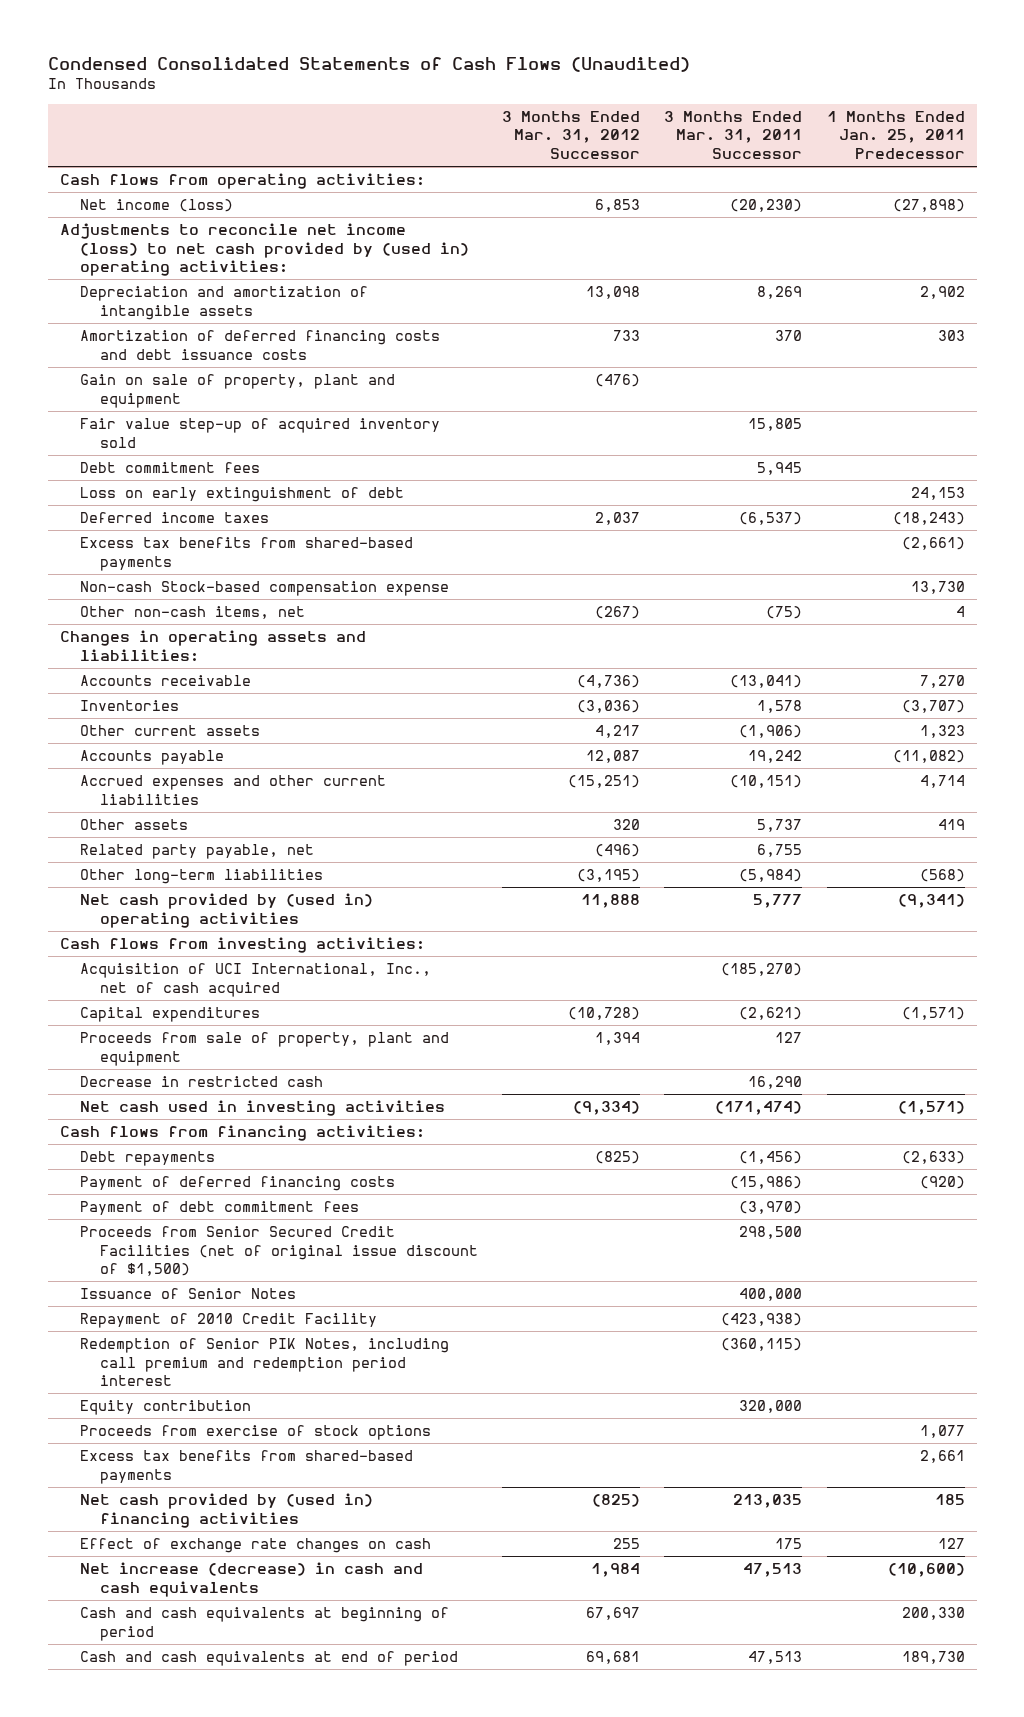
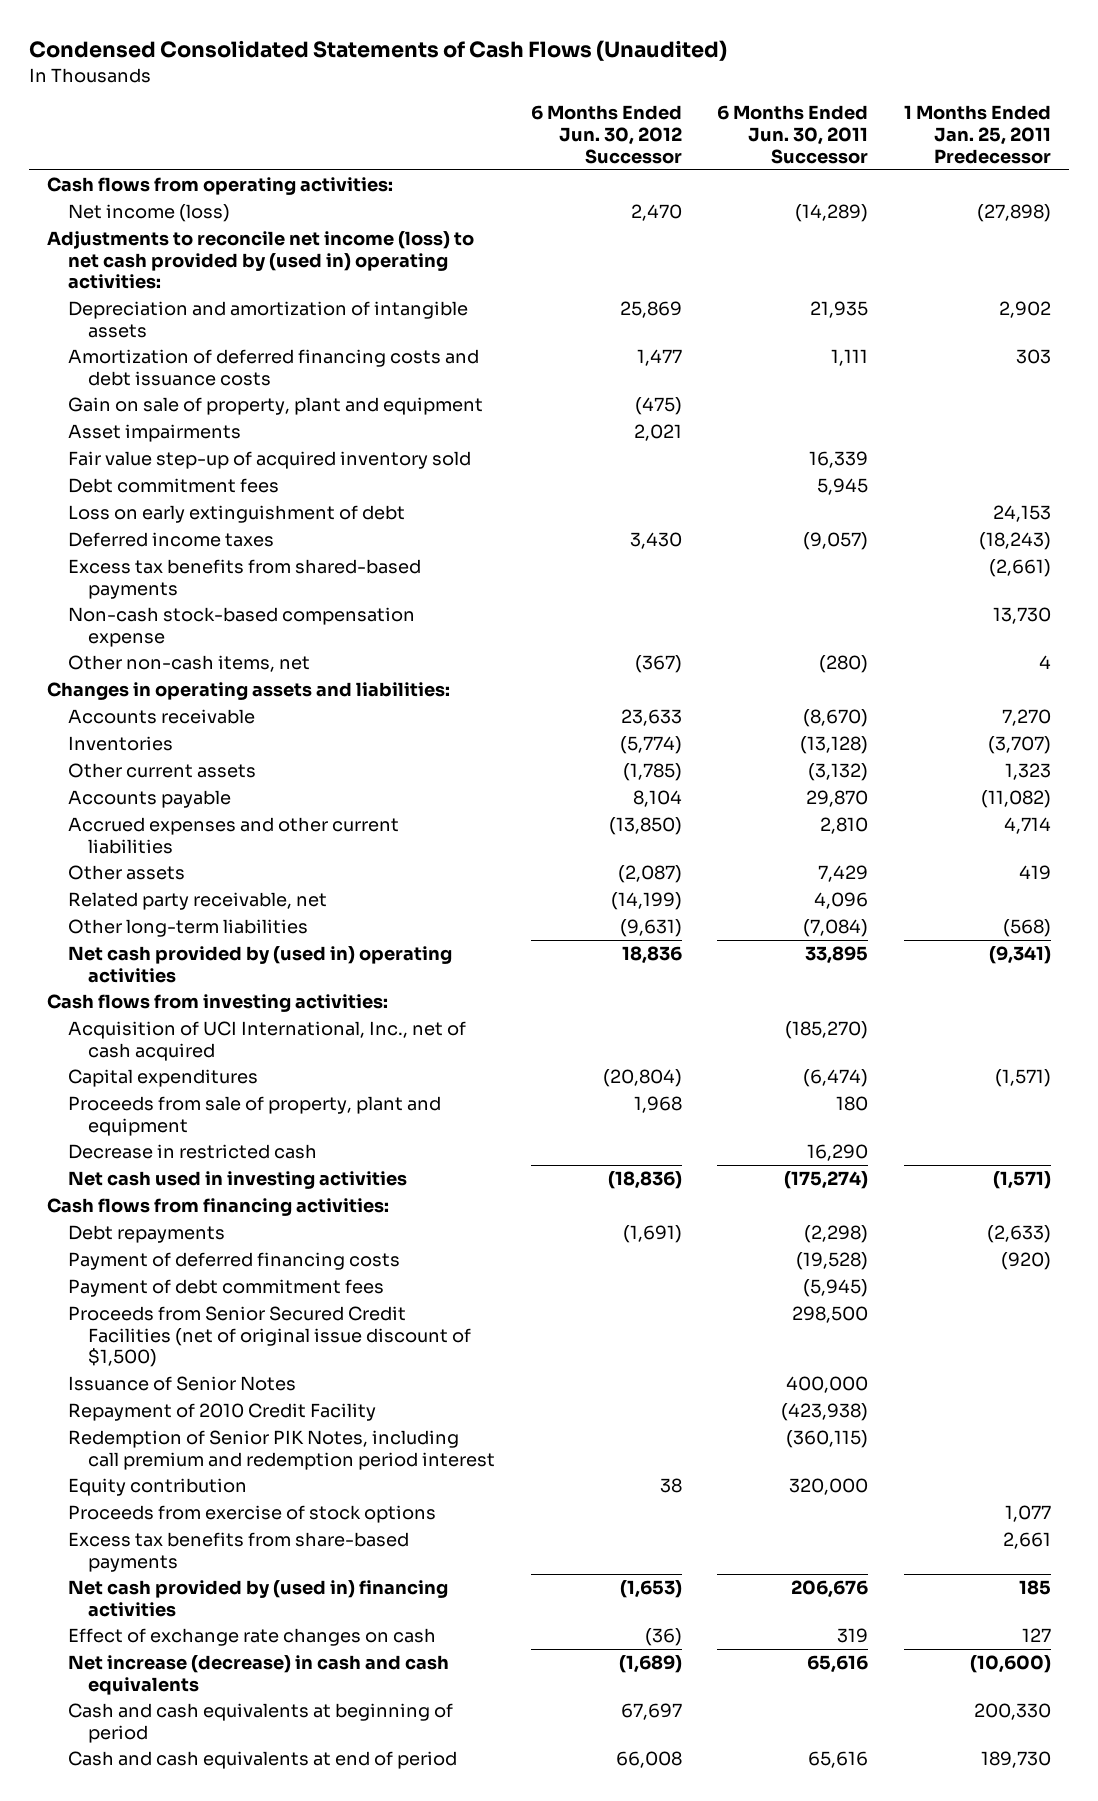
- | 3 Months Ended Mar. 31, 2012 Successor | 3 Months Ended Mar. 31, 2011 Successor | 1 Months Ended Jan. 25, 2011 Predecessor
+ | 6 Months Ended Jun. 30, 2012 Successor | 6 Months Ended Jun. 30, 2011 Successor | 1 Months Ended Jan. 25, 2011 Predecessor
+ Asset impairments | 2,021 | |
- Non-cash Stock-based compensation expense | | | 13,730
+ Non-cash stock-based compensation expense | | | 13,730
- Related party payable, net | (496) | 6,755 |
+ Related party receivable, net | (14,199) | 4,096 |
- Excess tax benefits from shared-based payments | | | 2,661
+ Excess tax benefits from share-based payments | | | 2,661

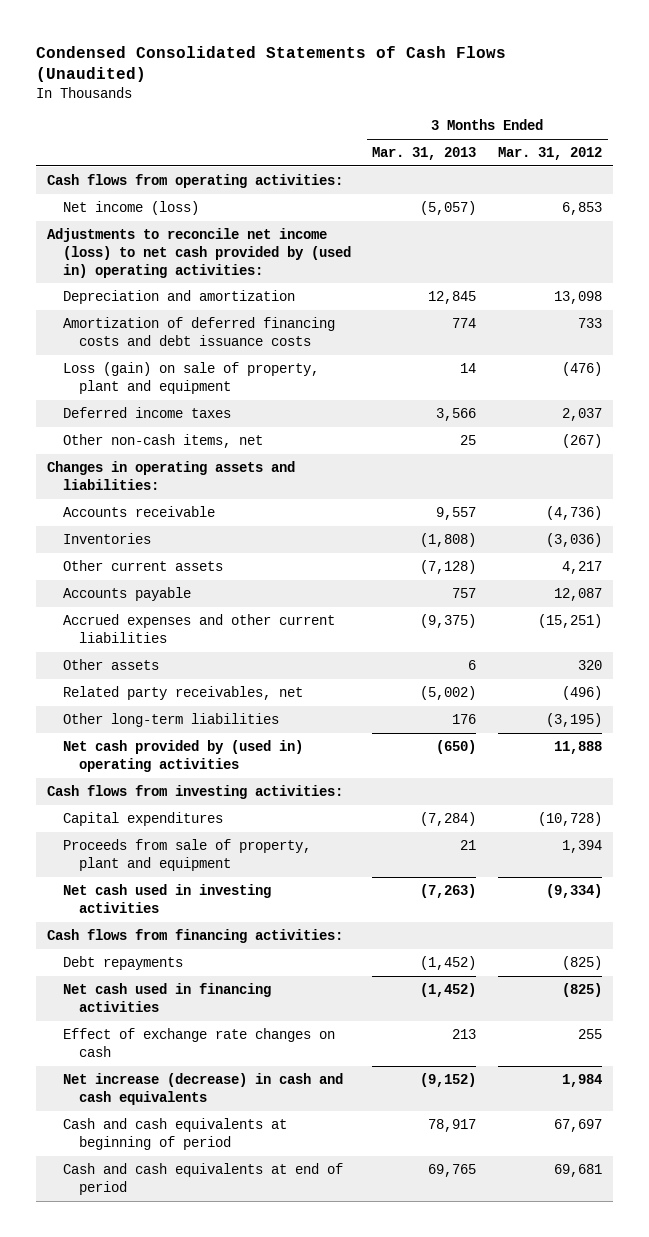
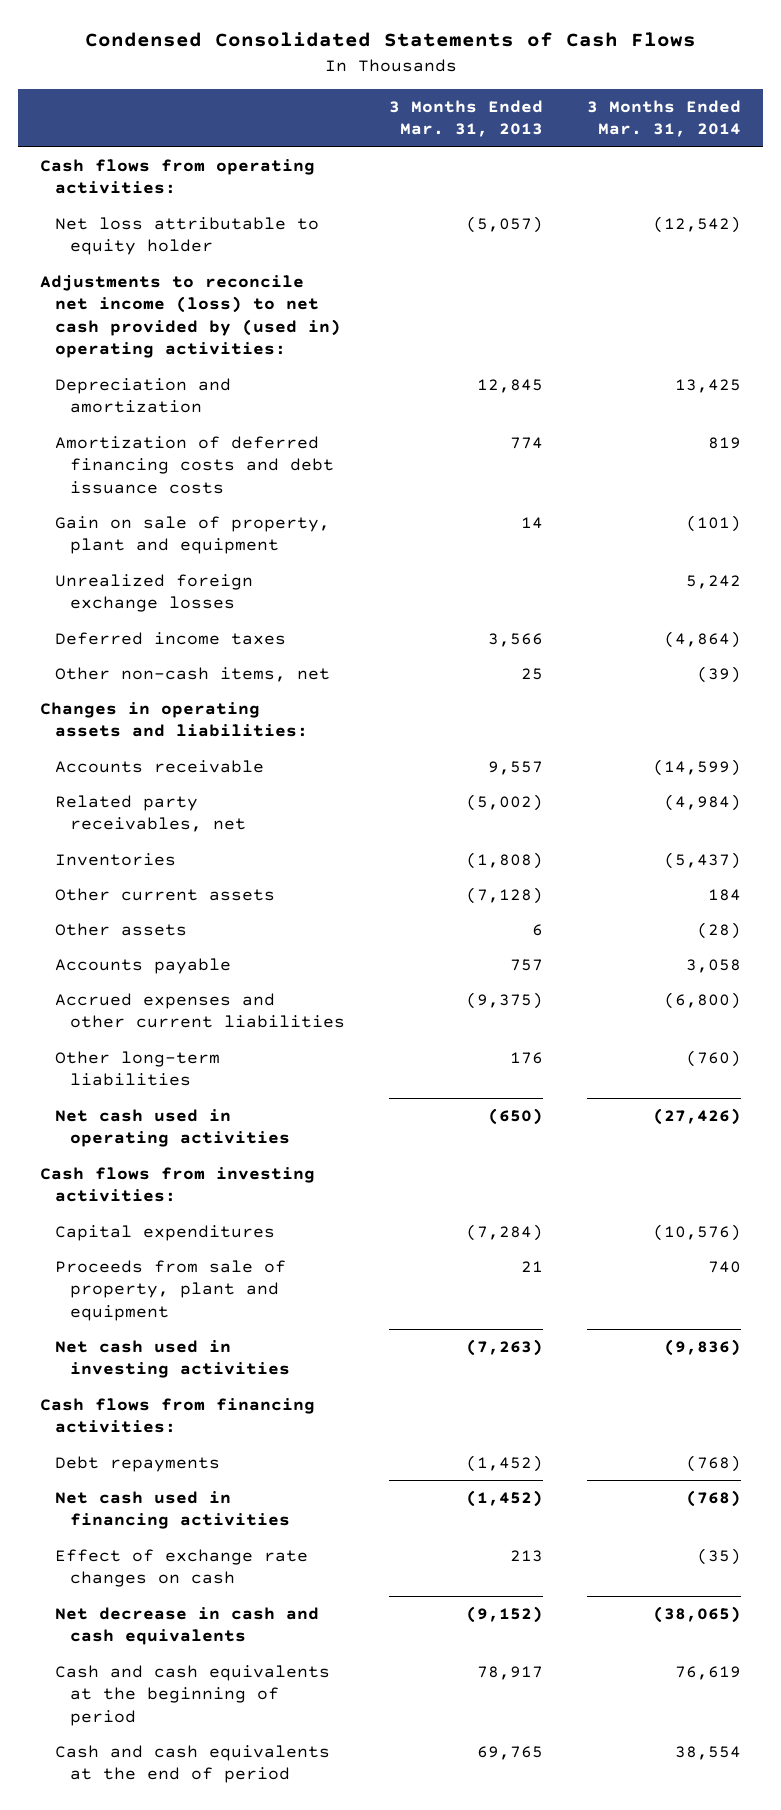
- Condensed Consolidated Statements of Cash Flows (Unaudited)
+ Condensed Consolidated Statements of Cash Flows
- | 3 Months Ended Mar. 31, 2013 | 3 Months Ended Mar. 31, 2012
+ | 3 Months Ended Mar. 31, 2013 | 3 Months Ended Mar. 31, 2014
- Net income (loss) | (5,057) | 6,853
+ Net loss attributable to equity holder | (5,057) | (12,542)
- Loss (gain) on sale of property, plant and equipment | 14 | (476)
+ Gain on sale of property, plant and equipment | 14 | (101)
+ Unrealized foreign exchange losses | | 5,242
moved up: Related party receivables, net | (5,002) | (4,984)
moved up: Other assets | 6 | (28)
- Net cash provided by (used in) operating activities | (650) | 11,888
+ Net cash used in operating activities | (650) | (27,426)
- Net increase (decrease) in cash and cash equivalents | (9,152) | 1,984
- Cash and cash equivalents at beginning of period | 78,917 | 67,697
- Cash and cash equivalents at end of period | 69,765 | 69,681
+ Net decrease in cash and cash equivalents | (9,152) | (38,065)
+ Cash and cash equivalents at the beginning of period | 78,917 | 76,619
+ Cash and cash equivalents at the end of period | 69,765 | 38,554

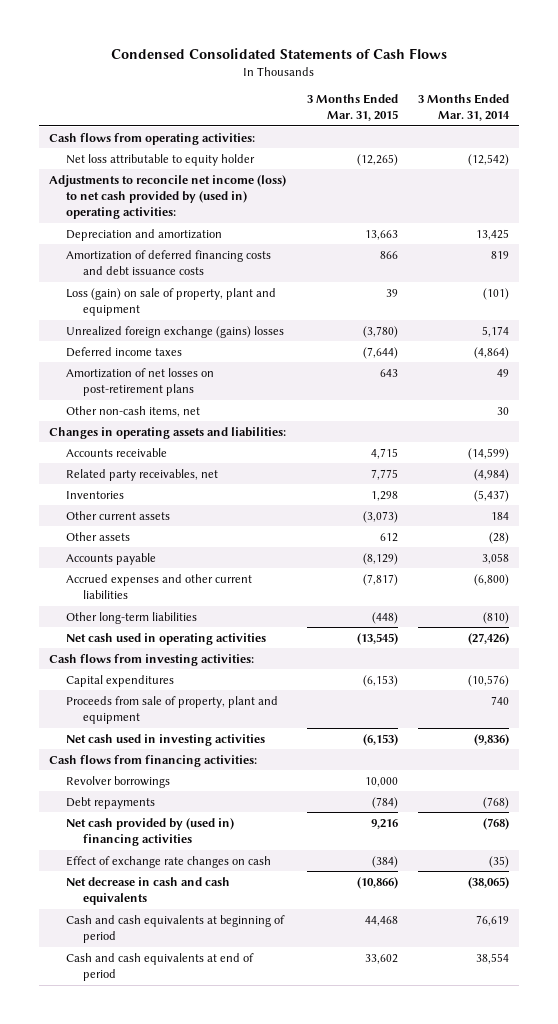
- | 3 Months Ended Mar. 31, 2013 | 3 Months Ended Mar. 31, 2014
+ | 3 Months Ended Mar. 31, 2015 | 3 Months Ended Mar. 31, 2014
- Gain on sale of property, plant and equipment | 14 | (101)
- Unrealized foreign exchange losses | | 5,242
+ Loss (gain) on sale of property, plant and equipment | 39 | (101)
+ Unrealized foreign exchange (gains) losses | (3,780) | 5,174
- Other non-cash items, net | 25 | (39)
+ Amortization of net losses on post-retirement plans | 643 | 49
+ Other non-cash items, net | | 30
- Other long-term liabilities | 176 | (760)
+ Other long-term liabilities | (448) | (810)
+ Revolver borrowings | 10,000 |
- Net cash used in financing activities | (1,452) | (768)
+ Net cash provided by (used in) financing activities | 9,216 | (768)
- Cash and cash equivalents at the beginning of period | 78,917 | 76,619
- Cash and cash equivalents at the end of period | 69,765 | 38,554
+ Cash and cash equivalents at beginning of period | 44,468 | 76,619
+ Cash and cash equivalents at end of period | 33,602 | 38,554

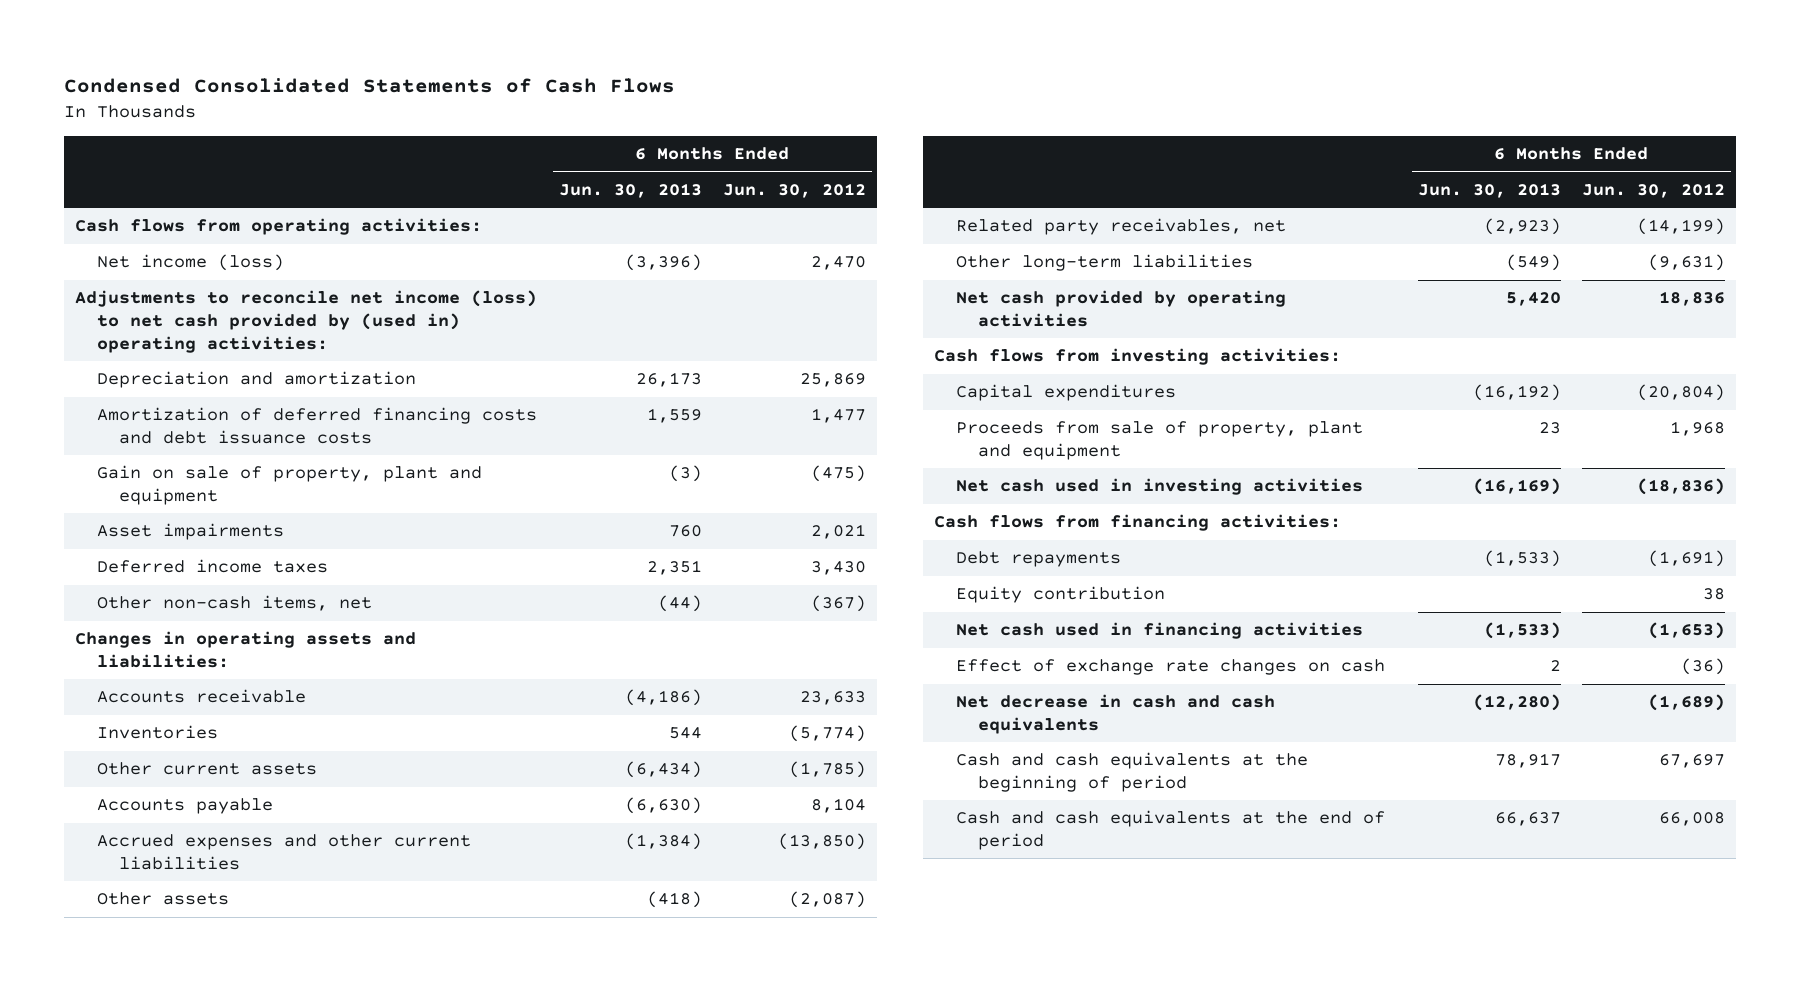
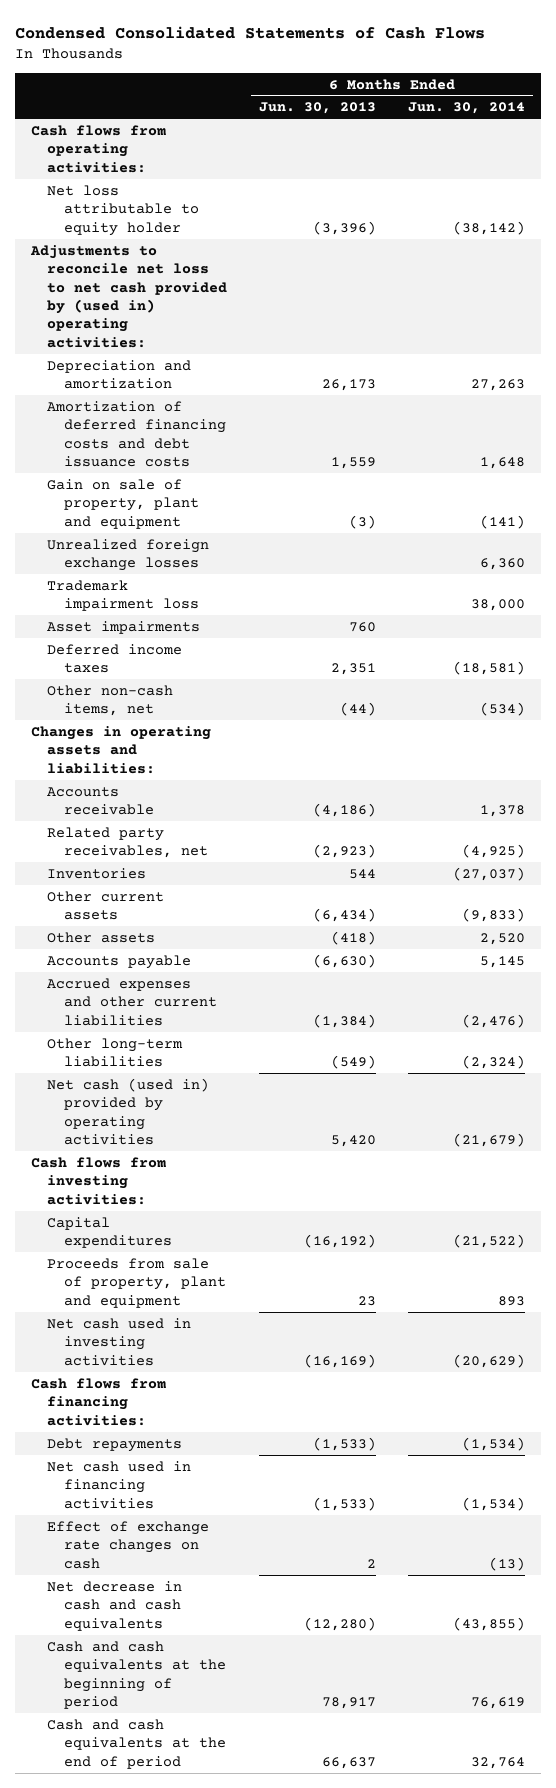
- | 6 Months Ended Jun. 30, 2013 | 6 Months Ended Jun. 30, 2012
+ | 6 Months Ended Jun. 30, 2013 | 6 Months Ended Jun. 30, 2014
- Net income (loss) | (3,396) | 2,470
- Adjustments to reconcile net income (loss) to net cash provided by (used in) operating activities:
+ Net loss attributable to equity holder | (3,396) | (38,142)
+ Adjustments to reconcile net loss to net cash provided by (used in) operating activities:
+ Unrealized foreign exchange losses | | 6,360
+ Trademark impairment loss | | 38,000
moved up: Related party receivables, net | (2,923) | (4,925)
moved up: Other assets | (418) | 2,520
- Net cash provided by operating activities | 5,420 | 18,836
+ Net cash (used in) provided by operating activities | 5,420 | (21,679)
- Equity contribution | | 38

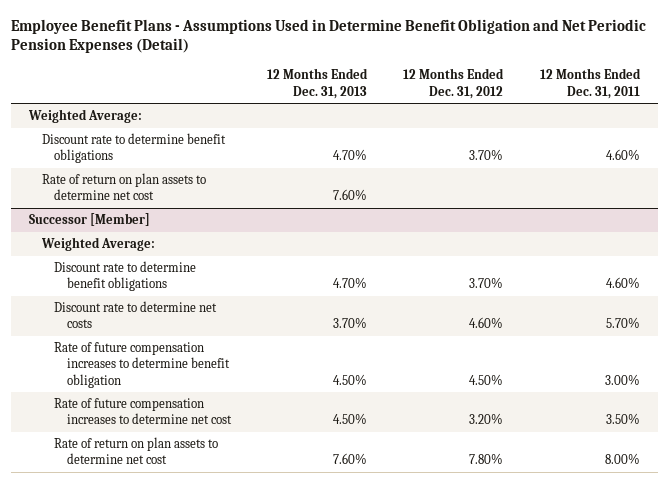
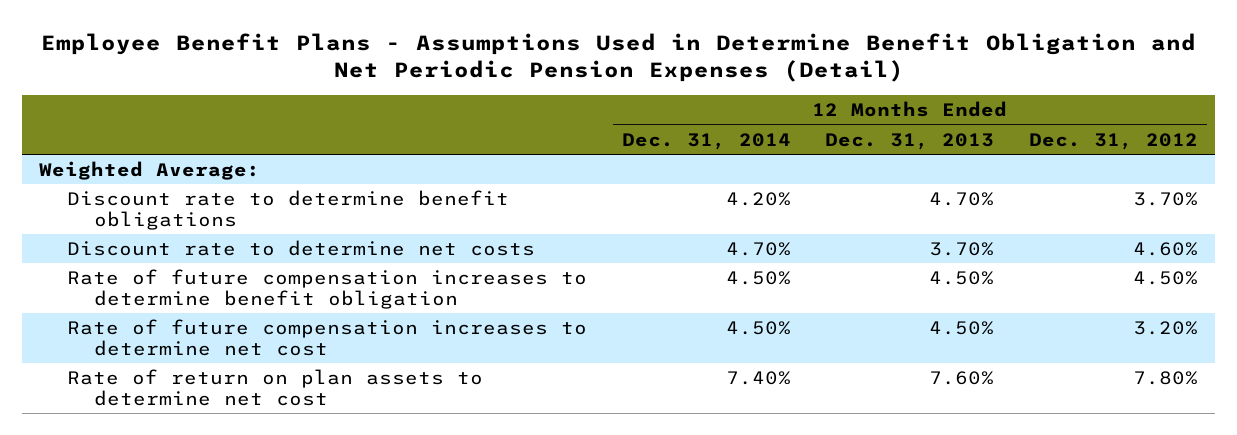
- | 12 Months Ended Dec. 31, 2013 | 12 Months Ended Dec. 31, 2012 | 12 Months Ended Dec. 31, 2011
+ | 12 Months Ended Dec. 31, 2014 | 12 Months Ended Dec. 31, 2013 | 12 Months Ended Dec. 31, 2012
- Rate of return on plan assets to determine net cost | 7.60% | |
- Successor [Member]
- Weighted Average:
- Discount rate to determine benefit obligations | 4.70% | 3.70% | 4.60%

